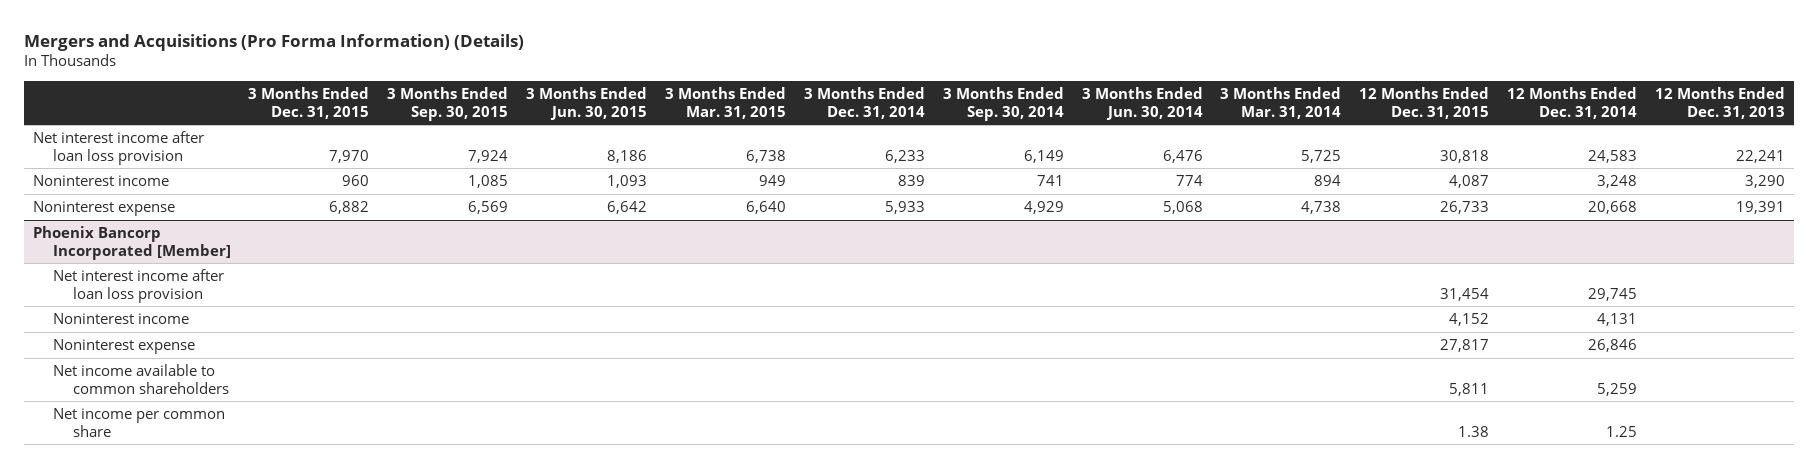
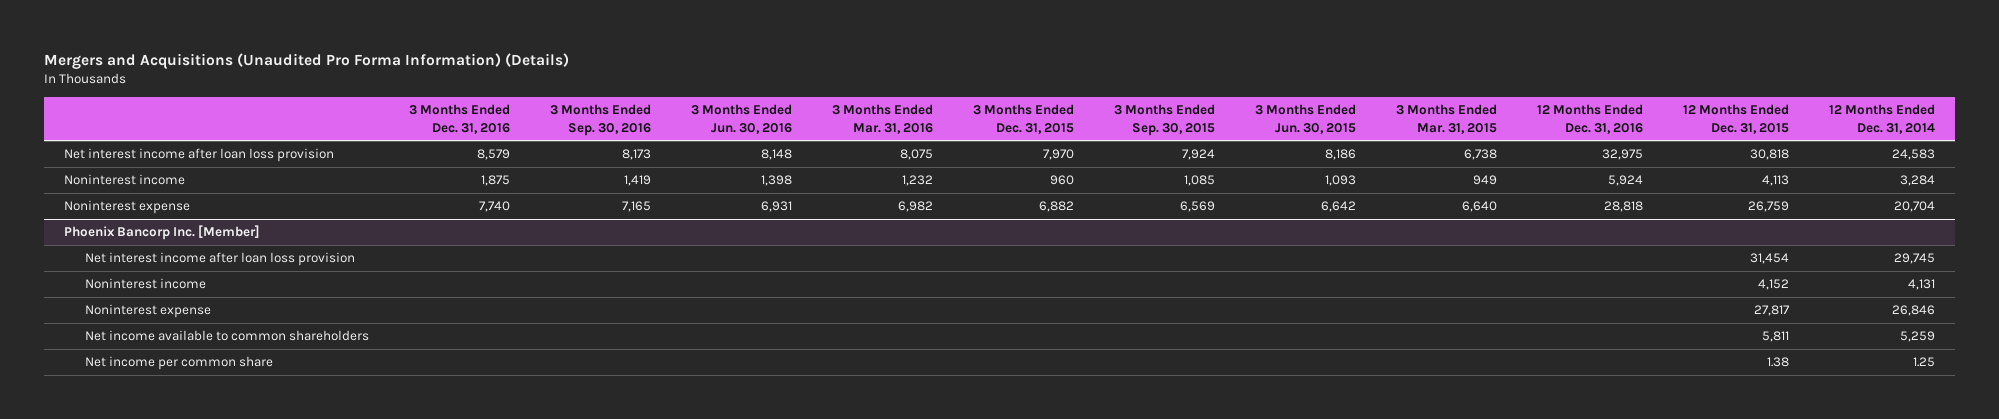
- Mergers and Acquisitions (Pro Forma Information) (Details)
+ Mergers and Acquisitions (Unaudited Pro Forma Information) (Details)
- | 3 Months Ended Dec. 31, 2015 | 3 Months Ended Sep. 30, 2015 | 3 Months Ended Jun. 30, 2015 | 3 Months Ended Mar. 31, 2015 | 3 Months Ended Dec. 31, 2014 | 3 Months Ended Sep. 30, 2014 | 3 Months Ended Jun. 30, 2014 | 3 Months Ended Mar. 31, 2014 | 12 Months Ended Dec. 31, 2015 | 12 Months Ended Dec. 31, 2014 | 12 Months Ended Dec. 31, 2013
+ | 3 Months Ended Dec. 31, 2016 | 3 Months Ended Sep. 30, 2016 | 3 Months Ended Jun. 30, 2016 | 3 Months Ended Mar. 31, 2016 | 3 Months Ended Dec. 31, 2015 | 3 Months Ended Sep. 30, 2015 | 3 Months Ended Jun. 30, 2015 | 3 Months Ended Mar. 31, 2015 | 12 Months Ended Dec. 31, 2016 | 12 Months Ended Dec. 31, 2015 | 12 Months Ended Dec. 31, 2014
- Noninterest income | 960 | 1,085 | 1,093 | 949 | 839 | 741 | 774 | 894 | 4,087 | 3,248 | 3,290
- Noninterest expense | 6,882 | 6,569 | 6,642 | 6,640 | 5,933 | 4,929 | 5,068 | 4,738 | 26,733 | 20,668 | 19,391
- Phoenix Bancorp Incorporated [Member]
+ Noninterest income | 1,875 | 1,419 | 1,398 | 1,232 | 960 | 1,085 | 1,093 | 949 | 5,924 | 4,113 | 3,284
+ Noninterest expense | 7,740 | 7,165 | 6,931 | 6,982 | 6,882 | 6,569 | 6,642 | 6,640 | 28,818 | 26,759 | 20,704
+ Phoenix Bancorp Inc. [Member]

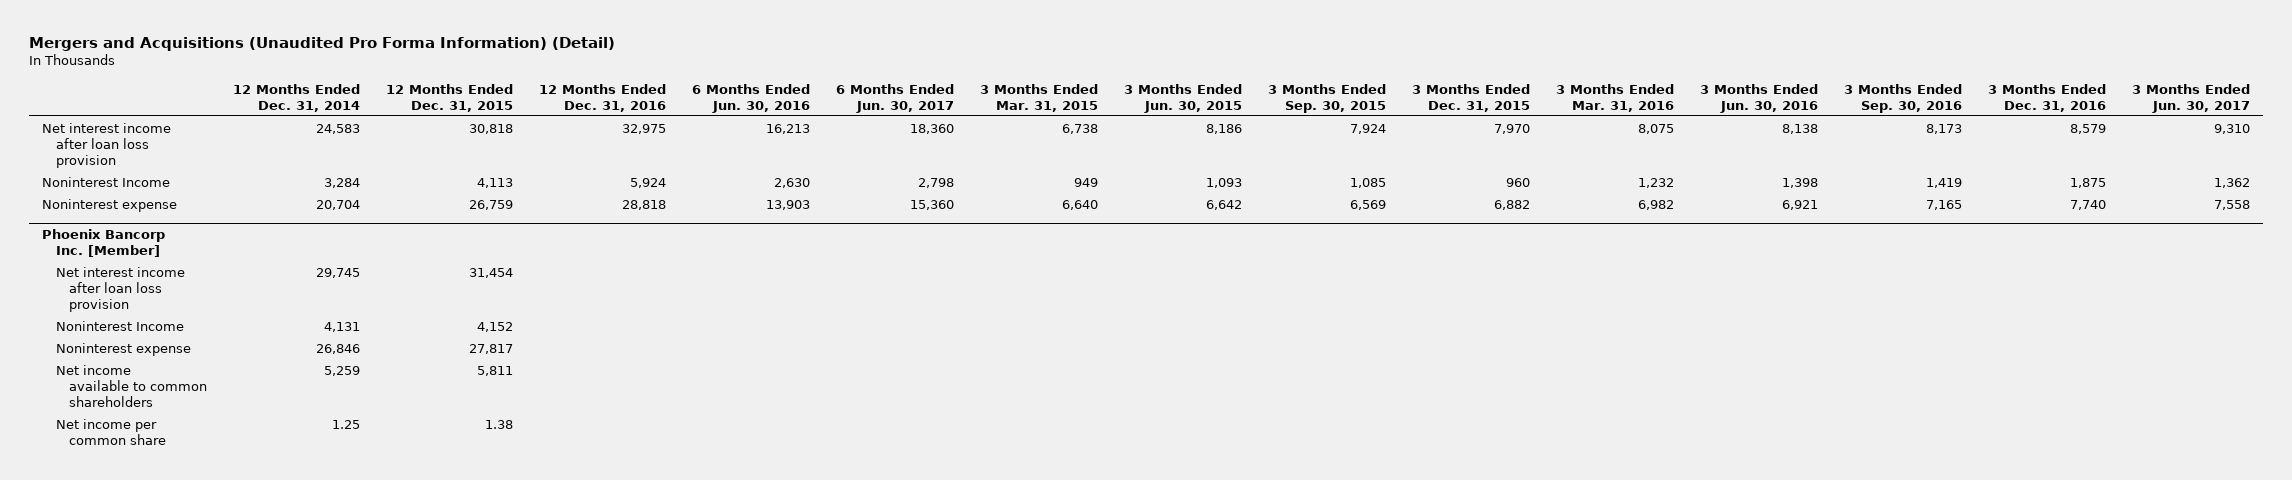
- Mergers and Acquisitions (Unaudited Pro Forma Information) (Details)
+ Mergers and Acquisitions (Unaudited Pro Forma Information) (Detail)
- | 3 Months Ended Dec. 31, 2016 | 3 Months Ended Sep. 30, 2016 | 3 Months Ended Jun. 30, 2016 | 3 Months Ended Mar. 31, 2016 | 3 Months Ended Dec. 31, 2015 | 3 Months Ended Sep. 30, 2015 | 3 Months Ended Jun. 30, 2015 | 3 Months Ended Mar. 31, 2015 | 12 Months Ended Dec. 31, 2016 | 12 Months Ended Dec. 31, 2015 | 12 Months Ended Dec. 31, 2014
+ | 12 Months Ended Dec. 31, 2014 | 12 Months Ended Dec. 31, 2015 | 12 Months Ended Dec. 31, 2016 | 6 Months Ended Jun. 30, 2016 | 6 Months Ended Jun. 30, 2017 | 3 Months Ended Mar. 31, 2015 | 3 Months Ended Jun. 30, 2015 | 3 Months Ended Sep. 30, 2015 | 3 Months Ended Dec. 31, 2015 | 3 Months Ended Mar. 31, 2016 | 3 Months Ended Jun. 30, 2016 | 3 Months Ended Sep. 30, 2016 | 3 Months Ended Dec. 31, 2016 | 3 Months Ended Jun. 30, 2017
- Net interest income after loan loss provision | 8,579 | 8,173 | 8,148 | 8,075 | 7,970 | 7,924 | 8,186 | 6,738 | 32,975 | 30,818 | 24,583
- Noninterest income | 1,875 | 1,419 | 1,398 | 1,232 | 960 | 1,085 | 1,093 | 949 | 5,924 | 4,113 | 3,284
- Noninterest expense | 7,740 | 7,165 | 6,931 | 6,982 | 6,882 | 6,569 | 6,642 | 6,640 | 28,818 | 26,759 | 20,704
+ Net interest income after loan loss provision | 24,583 | 30,818 | 32,975 | 16,213 | 18,360 | 6,738 | 8,186 | 7,924 | 7,970 | 8,075 | 8,138 | 8,173 | 8,579 | 9,310
+ Noninterest Income | 3,284 | 4,113 | 5,924 | 2,630 | 2,798 | 949 | 1,093 | 1,085 | 960 | 1,232 | 1,398 | 1,419 | 1,875 | 1,362
+ Noninterest expense | 20,704 | 26,759 | 28,818 | 13,903 | 15,360 | 6,640 | 6,642 | 6,569 | 6,882 | 6,982 | 6,921 | 7,165 | 7,740 | 7,558
@ Phoenix Bancorp Inc. [Member]
- Noninterest income | | | | | | | | | | 4,152 | 4,131
+ Noninterest Income | 4,131 | 4,152 | | | | | | | | | | | |

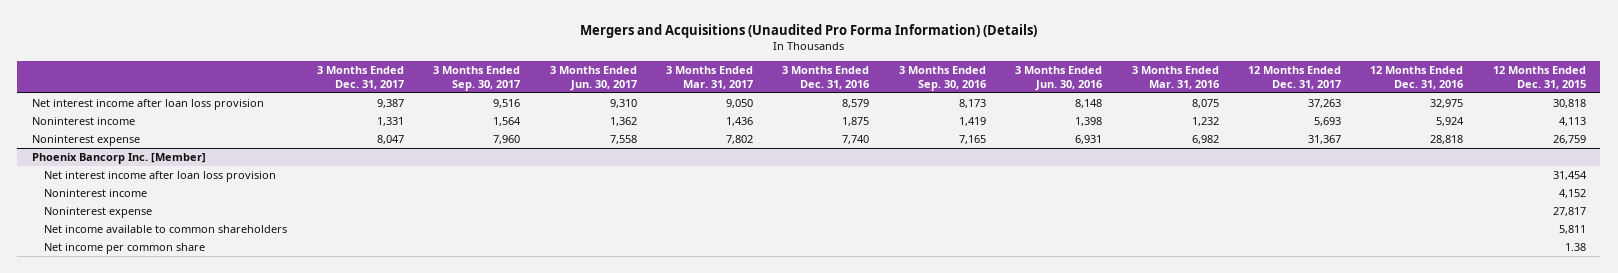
- Mergers and Acquisitions (Unaudited Pro Forma Information) (Detail)
+ Mergers and Acquisitions (Unaudited Pro Forma Information) (Details)
- | 12 Months Ended Dec. 31, 2014 | 12 Months Ended Dec. 31, 2015 | 12 Months Ended Dec. 31, 2016 | 6 Months Ended Jun. 30, 2016 | 6 Months Ended Jun. 30, 2017 | 3 Months Ended Mar. 31, 2015 | 3 Months Ended Jun. 30, 2015 | 3 Months Ended Sep. 30, 2015 | 3 Months Ended Dec. 31, 2015 | 3 Months Ended Mar. 31, 2016 | 3 Months Ended Jun. 30, 2016 | 3 Months Ended Sep. 30, 2016 | 3 Months Ended Dec. 31, 2016 | 3 Months Ended Jun. 30, 2017
+ | 3 Months Ended Dec. 31, 2017 | 3 Months Ended Sep. 30, 2017 | 3 Months Ended Jun. 30, 2017 | 3 Months Ended Mar. 31, 2017 | 3 Months Ended Dec. 31, 2016 | 3 Months Ended Sep. 30, 2016 | 3 Months Ended Jun. 30, 2016 | 3 Months Ended Mar. 31, 2016 | 12 Months Ended Dec. 31, 2017 | 12 Months Ended Dec. 31, 2016 | 12 Months Ended Dec. 31, 2015
- Net interest income after loan loss provision | 24,583 | 30,818 | 32,975 | 16,213 | 18,360 | 6,738 | 8,186 | 7,924 | 7,970 | 8,075 | 8,138 | 8,173 | 8,579 | 9,310
- Noninterest Income | 3,284 | 4,113 | 5,924 | 2,630 | 2,798 | 949 | 1,093 | 1,085 | 960 | 1,232 | 1,398 | 1,419 | 1,875 | 1,362
- Noninterest expense | 20,704 | 26,759 | 28,818 | 13,903 | 15,360 | 6,640 | 6,642 | 6,569 | 6,882 | 6,982 | 6,921 | 7,165 | 7,740 | 7,558
+ Net interest income after loan loss provision | 9,387 | 9,516 | 9,310 | 9,050 | 8,579 | 8,173 | 8,148 | 8,075 | 37,263 | 32,975 | 30,818
+ Noninterest income | 1,331 | 1,564 | 1,362 | 1,436 | 1,875 | 1,419 | 1,398 | 1,232 | 5,693 | 5,924 | 4,113
+ Noninterest expense | 8,047 | 7,960 | 7,558 | 7,802 | 7,740 | 7,165 | 6,931 | 6,982 | 31,367 | 28,818 | 26,759
@ Phoenix Bancorp Inc. [Member]
- Noninterest Income | 4,131 | 4,152 | | | | | | | | | | | |
+ Noninterest income | | | | | | | | | | | 4,152

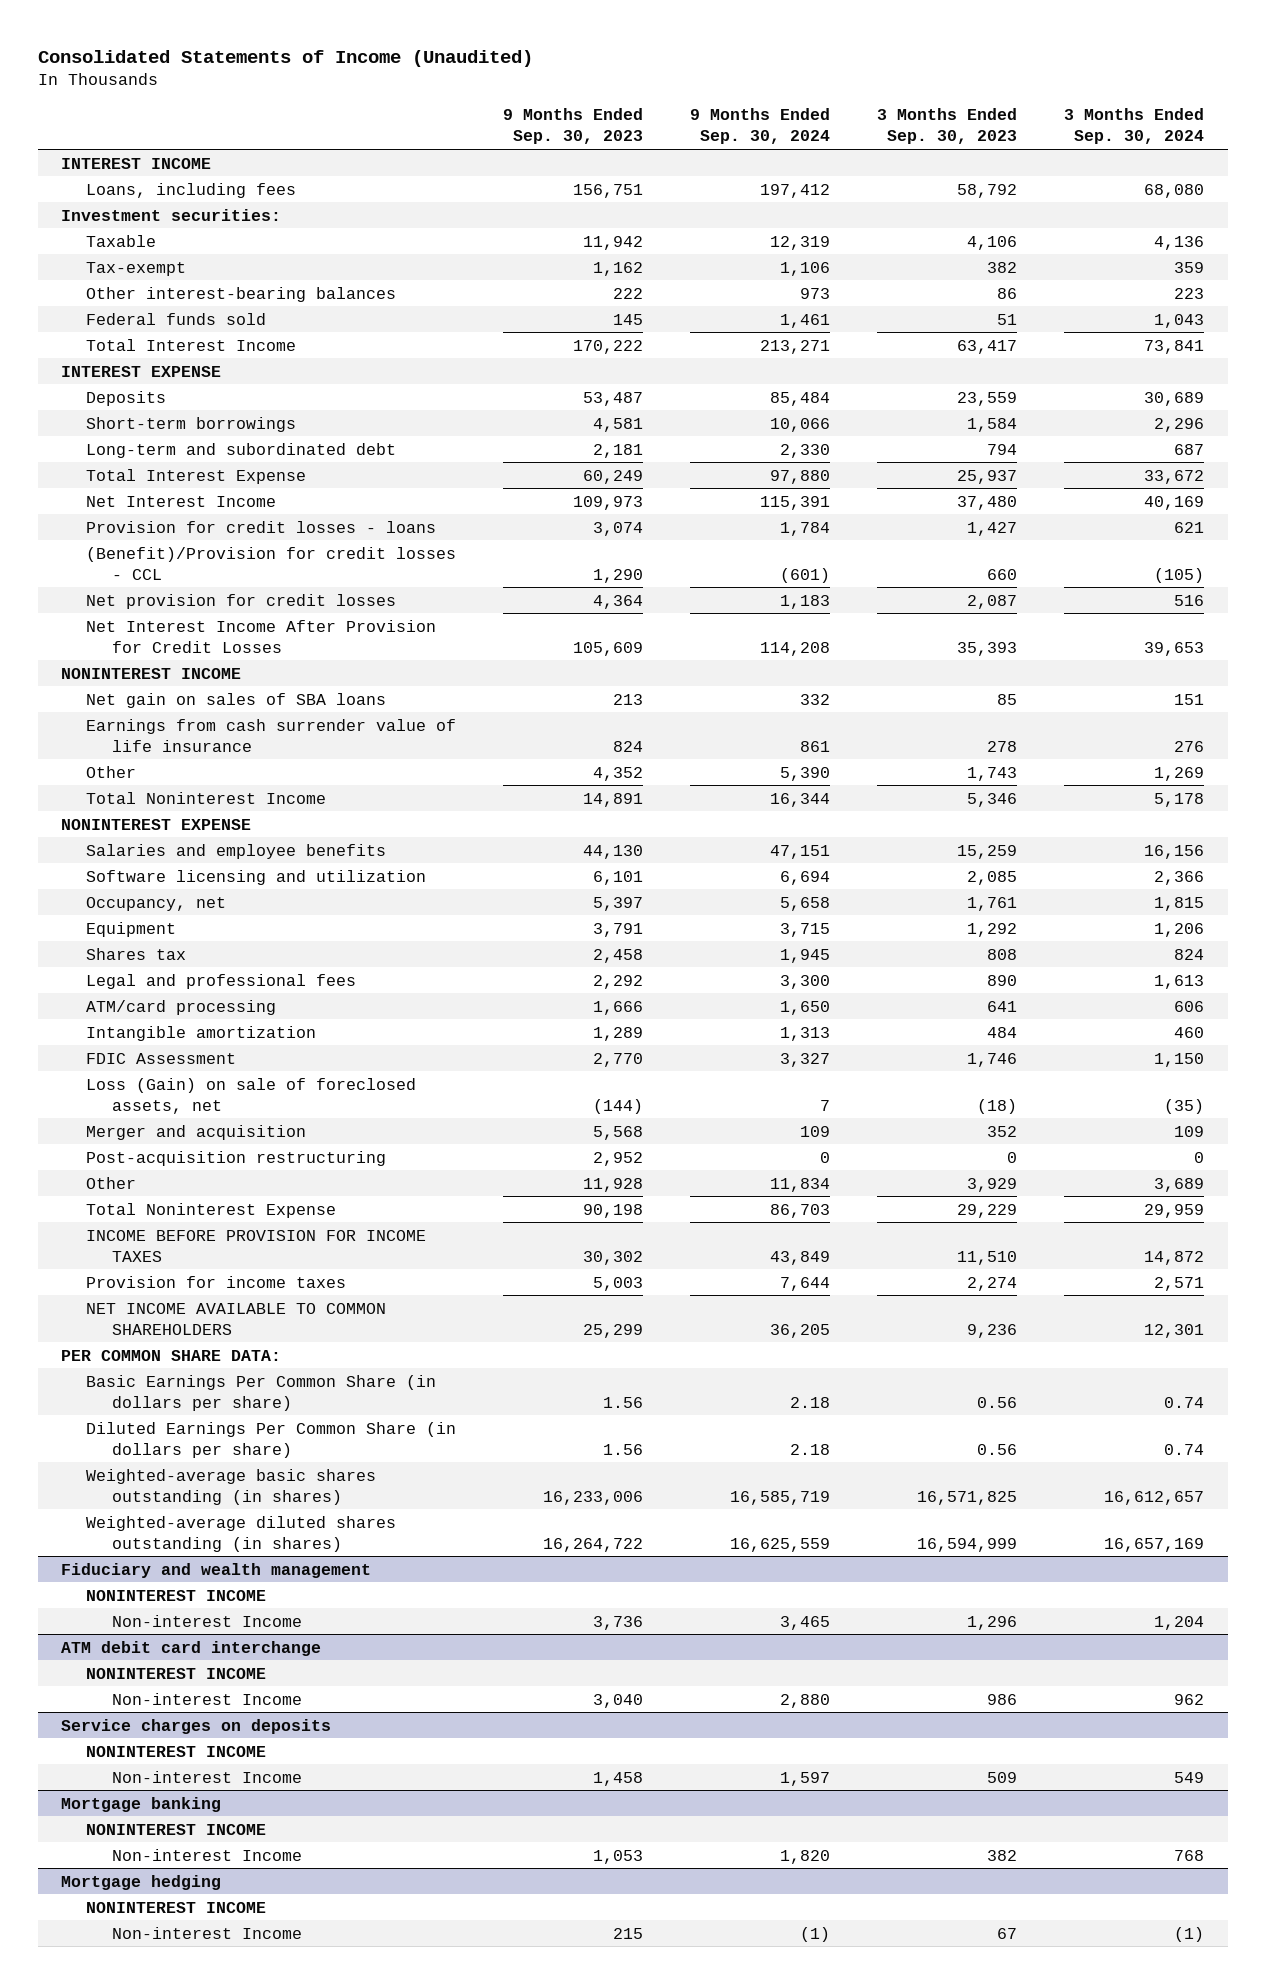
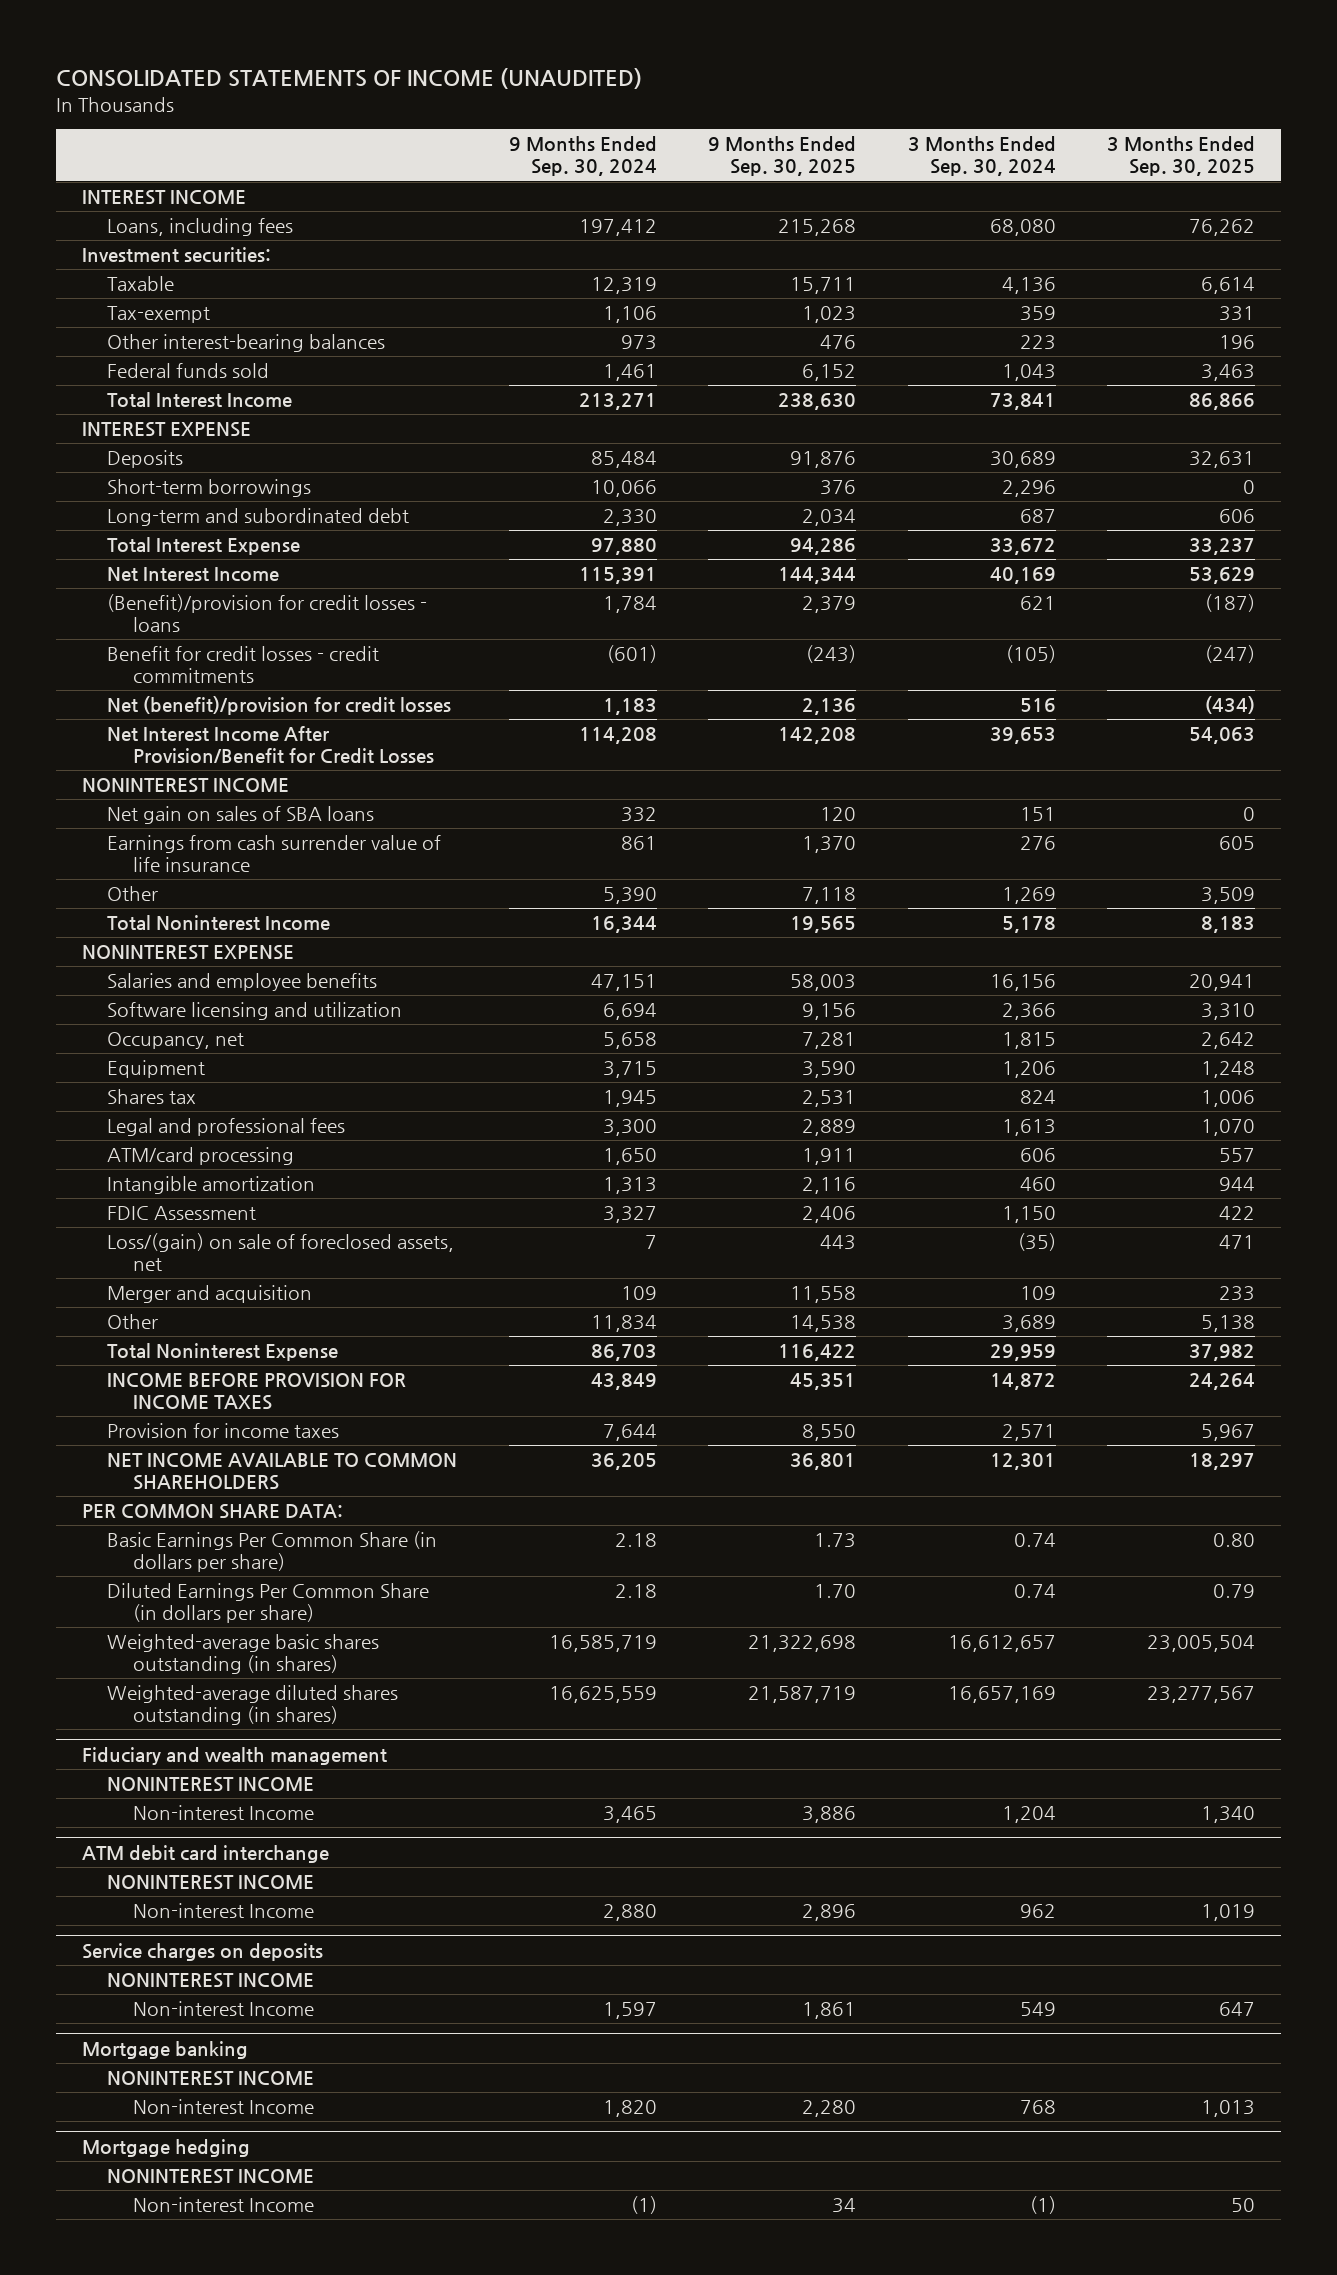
- Consolidated Statements of Income (Unaudited)
+ CONSOLIDATED STATEMENTS OF INCOME (UNAUDITED)
- | 9 Months Ended Sep. 30, 2023 | 9 Months Ended Sep. 30, 2024 | 3 Months Ended Sep. 30, 2023 | 3 Months Ended Sep. 30, 2024
+ | 9 Months Ended Sep. 30, 2024 | 9 Months Ended Sep. 30, 2025 | 3 Months Ended Sep. 30, 2024 | 3 Months Ended Sep. 30, 2025
- Provision for credit losses - loans | 3,074 | 1,784 | 1,427 | 621
- (Benefit)/Provision for credit losses - CCL | 1,290 | (601) | 660 | (105)
- Net provision for credit losses | 4,364 | 1,183 | 2,087 | 516
- Net Interest Income After Provision for Credit Losses | 105,609 | 114,208 | 35,393 | 39,653
+ (Benefit)/provision for credit losses - loans | 1,784 | 2,379 | 621 | (187)
+ Benefit for credit losses - credit commitments | (601) | (243) | (105) | (247)
+ Net (benefit)/provision for credit losses | 1,183 | 2,136 | 516 | (434)
+ Net Interest Income After Provision/Benefit for Credit Losses | 114,208 | 142,208 | 39,653 | 54,063
- Loss (Gain) on sale of foreclosed assets, net | (144) | 7 | (18) | (35)
+ Loss/(gain) on sale of foreclosed assets, net | 7 | 443 | (35) | 471
- Post-acquisition restructuring | 2,952 | 0 | 0 | 0

